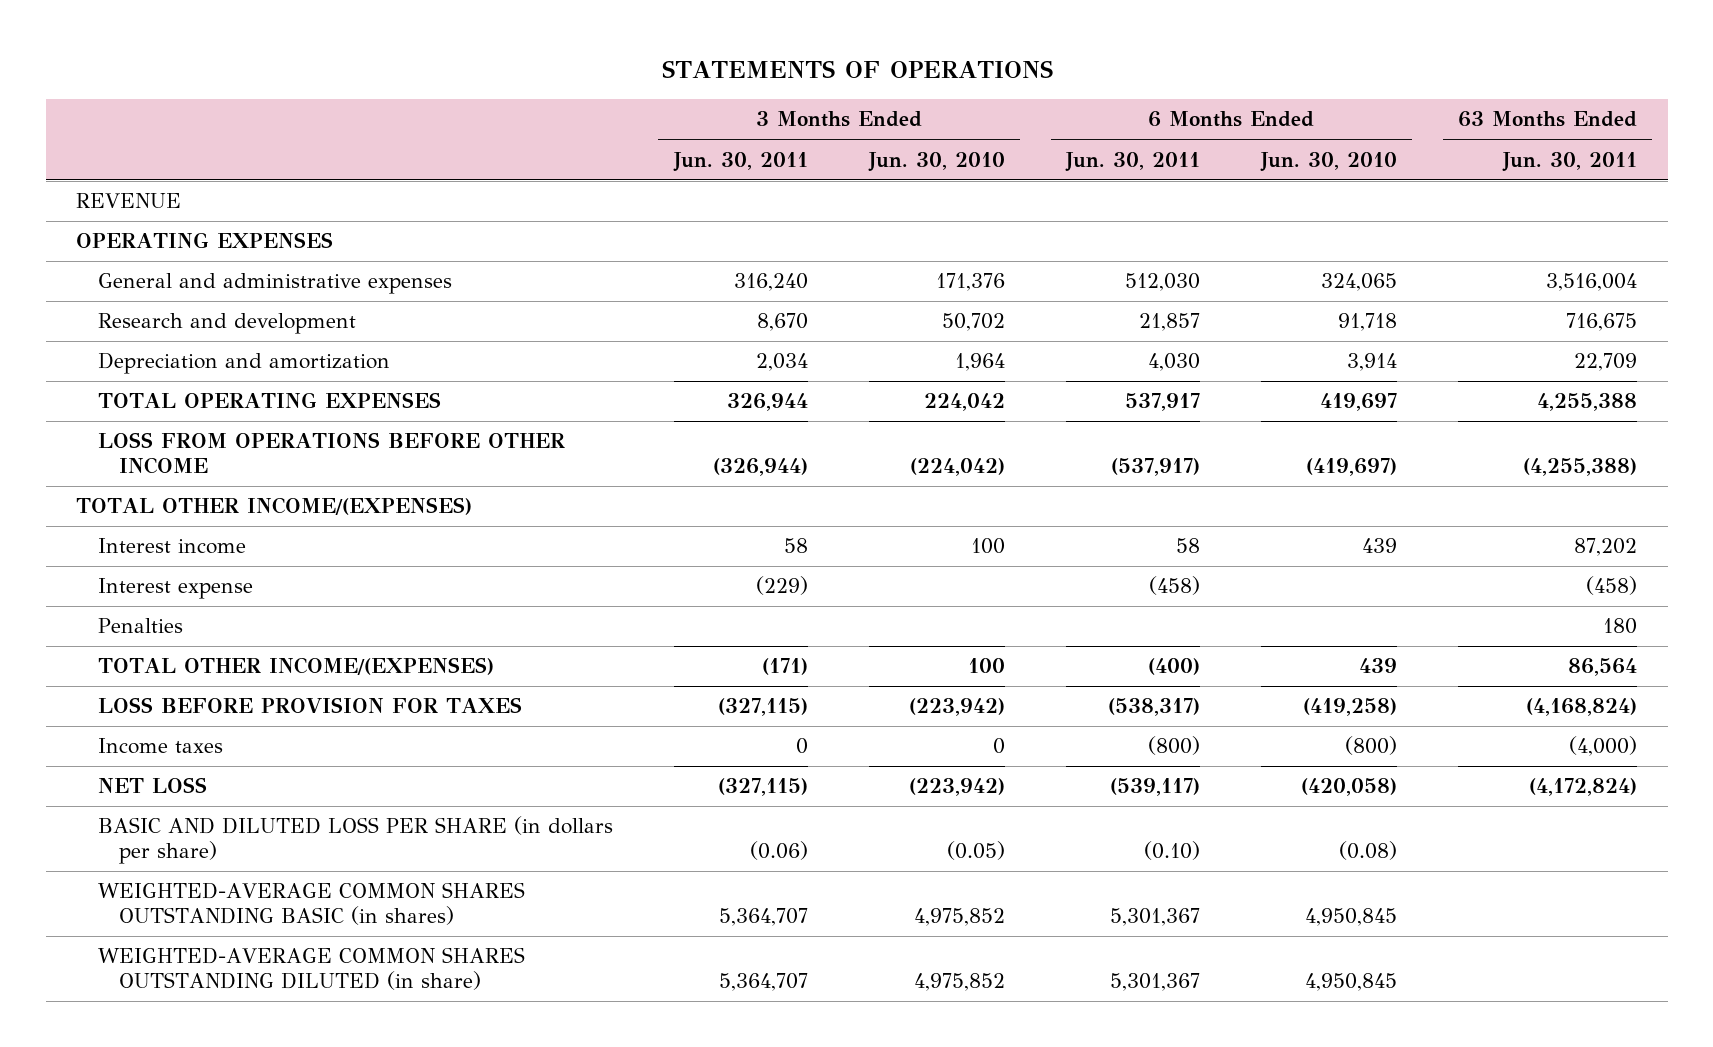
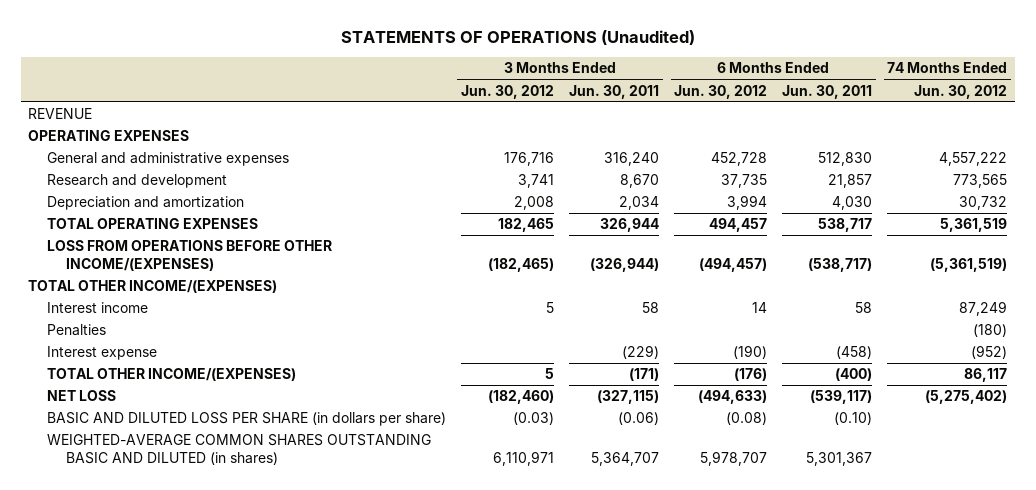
- STATEMENTS OF OPERATIONS
+ STATEMENTS OF OPERATIONS (Unaudited)
- | 3 Months Ended Jun. 30, 2011 | 3 Months Ended Jun. 30, 2010 | 6 Months Ended Jun. 30, 2011 | 6 Months Ended Jun. 30, 2010 | 63 Months Ended Jun. 30, 2011
+ | 3 Months Ended Jun. 30, 2012 | 3 Months Ended Jun. 30, 2011 | 6 Months Ended Jun. 30, 2012 | 6 Months Ended Jun. 30, 2011 | 74 Months Ended Jun. 30, 2012
- General and administrative expenses | 316,240 | 171,376 | 512,030 | 324,065 | 3,516,004
+ General and administrative expenses | 176,716 | 316,240 | 452,728 | 512,830 | 4,557,222
- TOTAL OPERATING EXPENSES | 326,944 | 224,042 | 537,917 | 419,697 | 4,255,388
- LOSS FROM OPERATIONS BEFORE OTHER INCOME | (326,944) | (224,042) | (537,917) | (419,697) | (4,255,388)
+ TOTAL OPERATING EXPENSES | 182,465 | 326,944 | 494,457 | 538,717 | 5,361,519
+ LOSS FROM OPERATIONS BEFORE OTHER INCOME/(EXPENSES) | (182,465) | (326,944) | (494,457) | (538,717) | (5,361,519)
moved down: Interest expense | | (229) | (190) | (458) | (952)
- LOSS BEFORE PROVISION FOR TAXES | (327,115) | (223,942) | (538,317) | (419,258) | (4,168,824)
- Income taxes | 0 | 0 | (800) | (800) | (4,000)
- WEIGHTED-AVERAGE COMMON SHARES OUTSTANDING BASIC (in shares) | 5,364,707 | 4,975,852 | 5,301,367 | 4,950,845 |
- WEIGHTED-AVERAGE COMMON SHARES OUTSTANDING DILUTED (in share) | 5,364,707 | 4,975,852 | 5,301,367 | 4,950,845 |
+ WEIGHTED-AVERAGE COMMON SHARES OUTSTANDING BASIC AND DILUTED (in shares) | 6,110,971 | 5,364,707 | 5,978,707 | 5,301,367 |

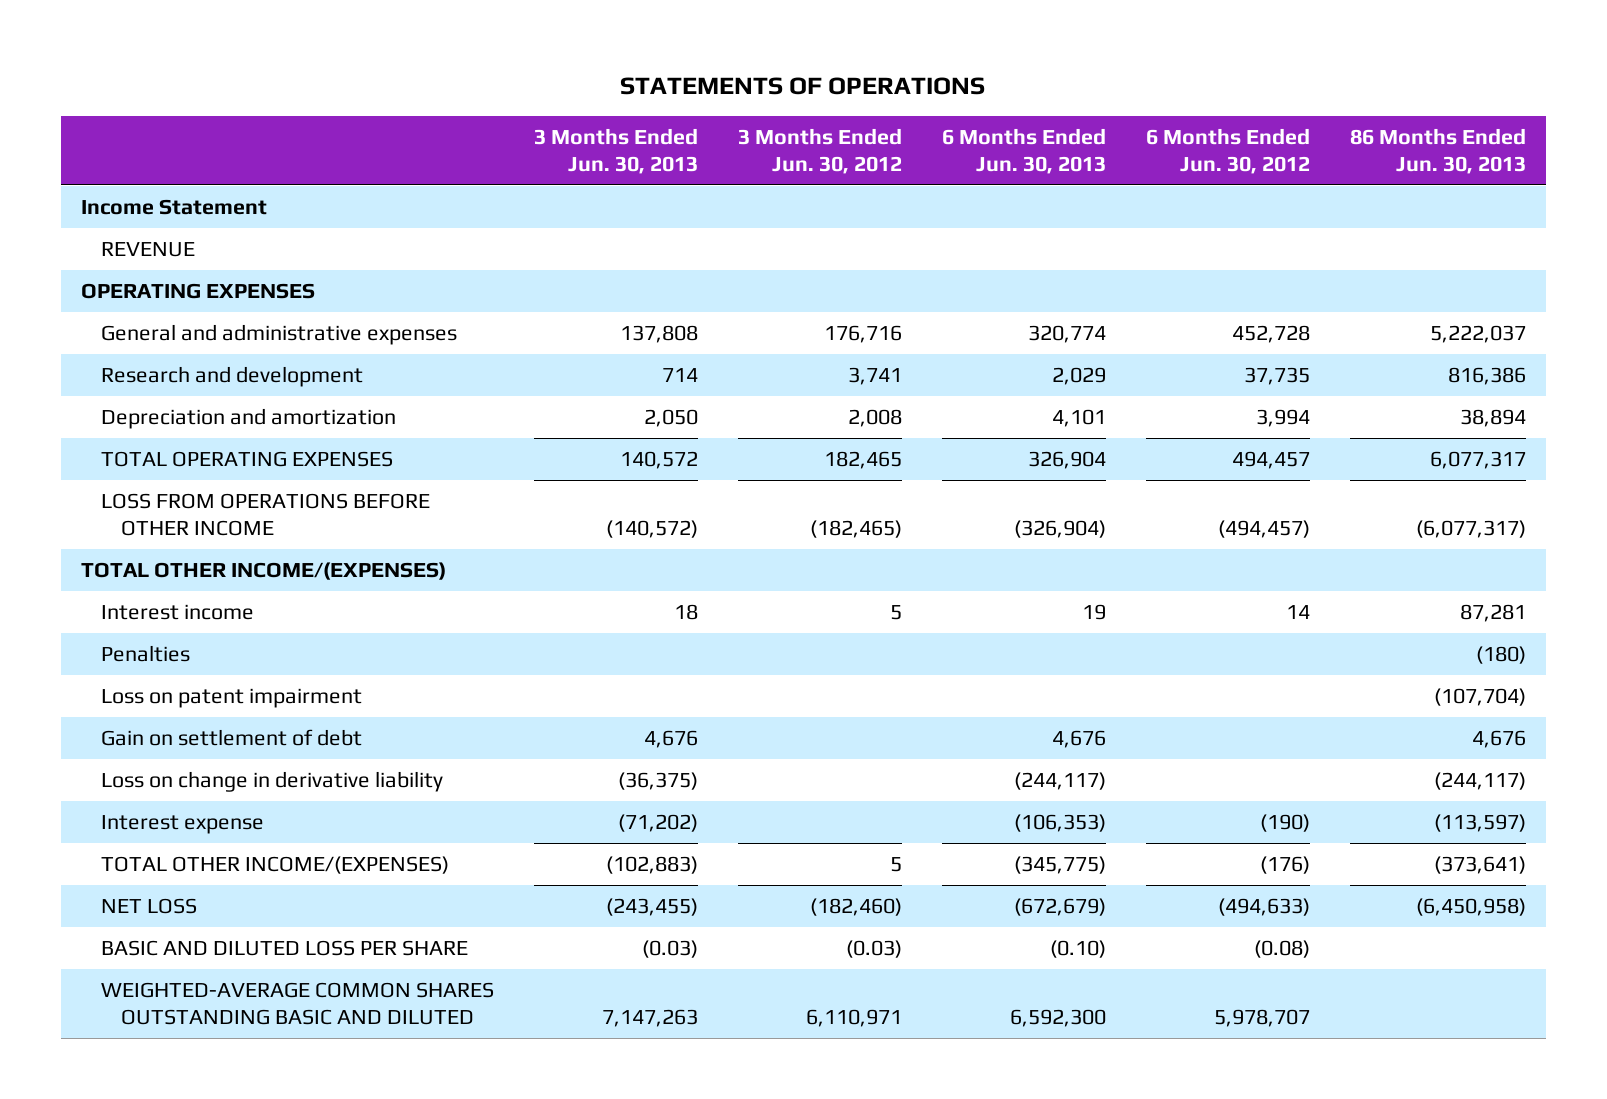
- STATEMENTS OF OPERATIONS (Unaudited)
+ STATEMENTS OF OPERATIONS
- | 3 Months Ended Jun. 30, 2012 | 3 Months Ended Jun. 30, 2011 | 6 Months Ended Jun. 30, 2012 | 6 Months Ended Jun. 30, 2011 | 74 Months Ended Jun. 30, 2012
+ | 3 Months Ended Jun. 30, 2013 | 3 Months Ended Jun. 30, 2012 | 6 Months Ended Jun. 30, 2013 | 6 Months Ended Jun. 30, 2012 | 86 Months Ended Jun. 30, 2013
+ Income Statement
- LOSS FROM OPERATIONS BEFORE OTHER INCOME/(EXPENSES) | (182,465) | (326,944) | (494,457) | (538,717) | (5,361,519)
+ LOSS FROM OPERATIONS BEFORE OTHER INCOME | (140,572) | (182,465) | (326,904) | (494,457) | (6,077,317)
+ Loss on patent impairment | | | | | (107,704)
+ Gain on settlement of debt | 4,676 | | 4,676 | | 4,676
+ Loss on change in derivative liability | (36,375) | | (244,117) | | (244,117)
- BASIC AND DILUTED LOSS PER SHARE (in dollars per share) | (0.03) | (0.06) | (0.08) | (0.10) |
- WEIGHTED-AVERAGE COMMON SHARES OUTSTANDING BASIC AND DILUTED (in shares) | 6,110,971 | 5,364,707 | 5,978,707 | 5,301,367 |
+ BASIC AND DILUTED LOSS PER SHARE | (0.03) | (0.03) | (0.10) | (0.08) |
+ WEIGHTED-AVERAGE COMMON SHARES OUTSTANDING BASIC AND DILUTED | 7,147,263 | 6,110,971 | 6,592,300 | 5,978,707 |

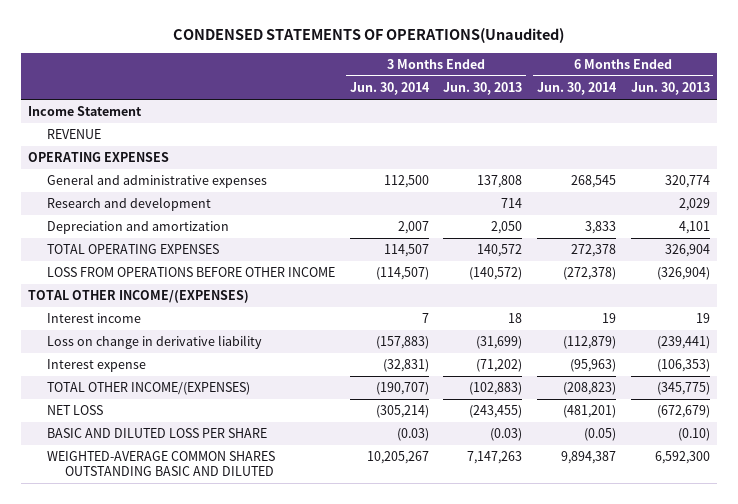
- STATEMENTS OF OPERATIONS
+ CONDENSED STATEMENTS OF OPERATIONS(Unaudited)
- | 3 Months Ended Jun. 30, 2013 | 3 Months Ended Jun. 30, 2012 | 6 Months Ended Jun. 30, 2013 | 6 Months Ended Jun. 30, 2012 | 86 Months Ended Jun. 30, 2013
+ | 3 Months Ended Jun. 30, 2014 | 3 Months Ended Jun. 30, 2013 | 6 Months Ended Jun. 30, 2014 | 6 Months Ended Jun. 30, 2013
- Penalties | | | | | (180)
- Loss on patent impairment | | | | | (107,704)
- Gain on settlement of debt | 4,676 | | 4,676 | | 4,676
- Loss on change in derivative liability | (36,375) | | (244,117) | | (244,117)
+ Loss on change in derivative liability | (157,883) | (31,699) | (112,879) | (239,441)

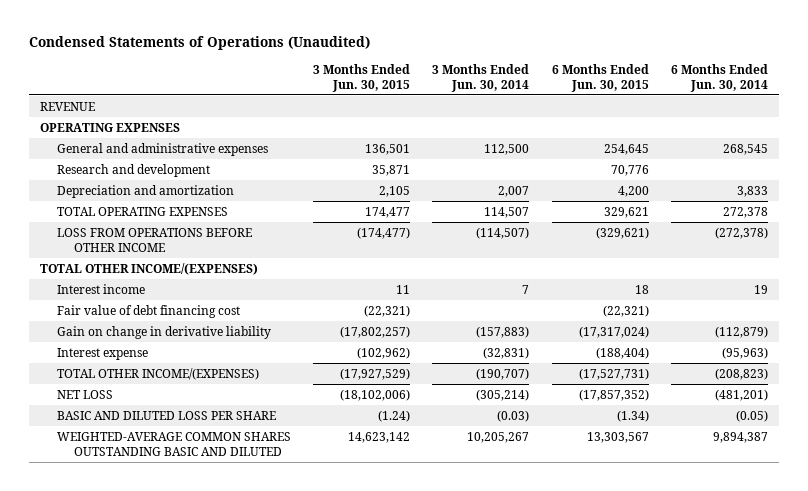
- CONDENSED STATEMENTS OF OPERATIONS(Unaudited)
+ Condensed Statements of Operations (Unaudited)
- | 3 Months Ended Jun. 30, 2014 | 3 Months Ended Jun. 30, 2013 | 6 Months Ended Jun. 30, 2014 | 6 Months Ended Jun. 30, 2013
+ | 3 Months Ended Jun. 30, 2015 | 3 Months Ended Jun. 30, 2014 | 6 Months Ended Jun. 30, 2015 | 6 Months Ended Jun. 30, 2014
- Income Statement
- Loss on change in derivative liability | (157,883) | (31,699) | (112,879) | (239,441)
+ Fair value of debt financing cost | (22,321) | | (22,321) |
+ Gain on change in derivative liability | (17,802,257) | (157,883) | (17,317,024) | (112,879)

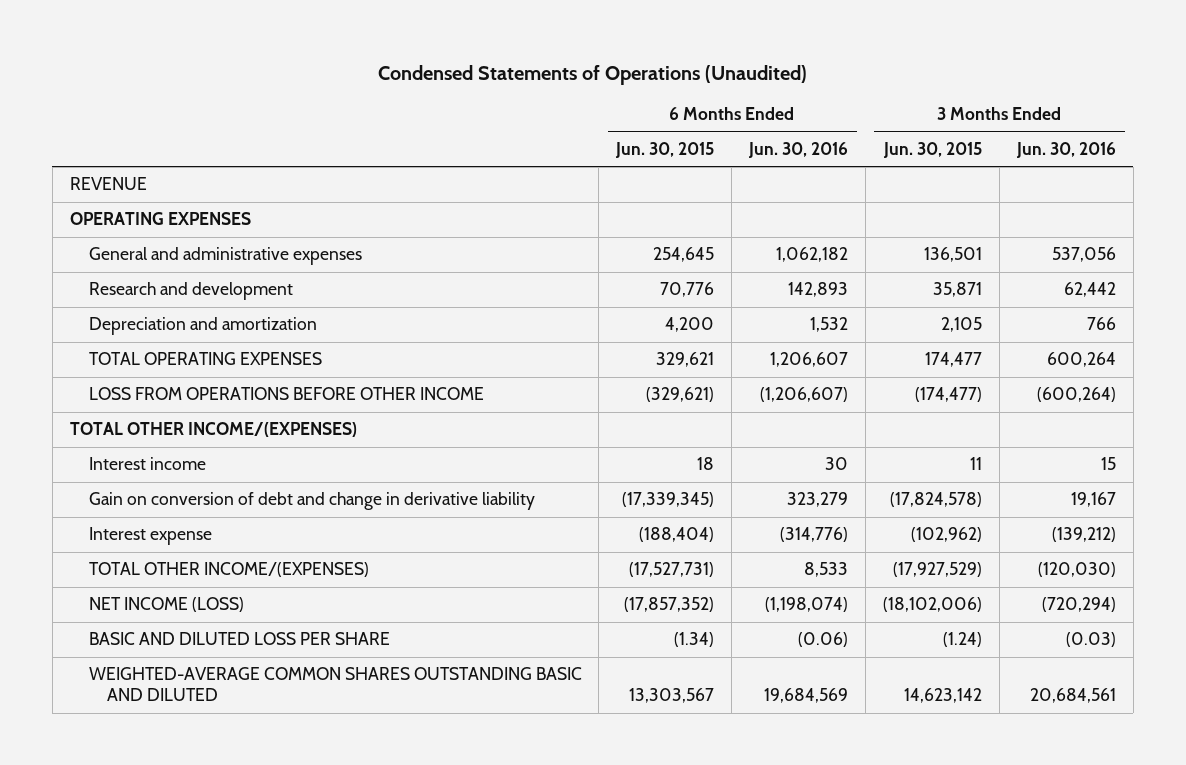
- | 3 Months Ended Jun. 30, 2015 | 3 Months Ended Jun. 30, 2014 | 6 Months Ended Jun. 30, 2015 | 6 Months Ended Jun. 30, 2014
+ | 6 Months Ended Jun. 30, 2015 | 6 Months Ended Jun. 30, 2016 | 3 Months Ended Jun. 30, 2015 | 3 Months Ended Jun. 30, 2016
- Fair value of debt financing cost | (22,321) | | (22,321) |
- Gain on change in derivative liability | (17,802,257) | (157,883) | (17,317,024) | (112,879)
+ Gain on conversion of debt and change in derivative liability | (17,339,345) | 323,279 | (17,824,578) | 19,167
- NET LOSS | (18,102,006) | (305,214) | (17,857,352) | (481,201)
+ NET INCOME (LOSS) | (17,857,352) | (1,198,074) | (18,102,006) | (720,294)

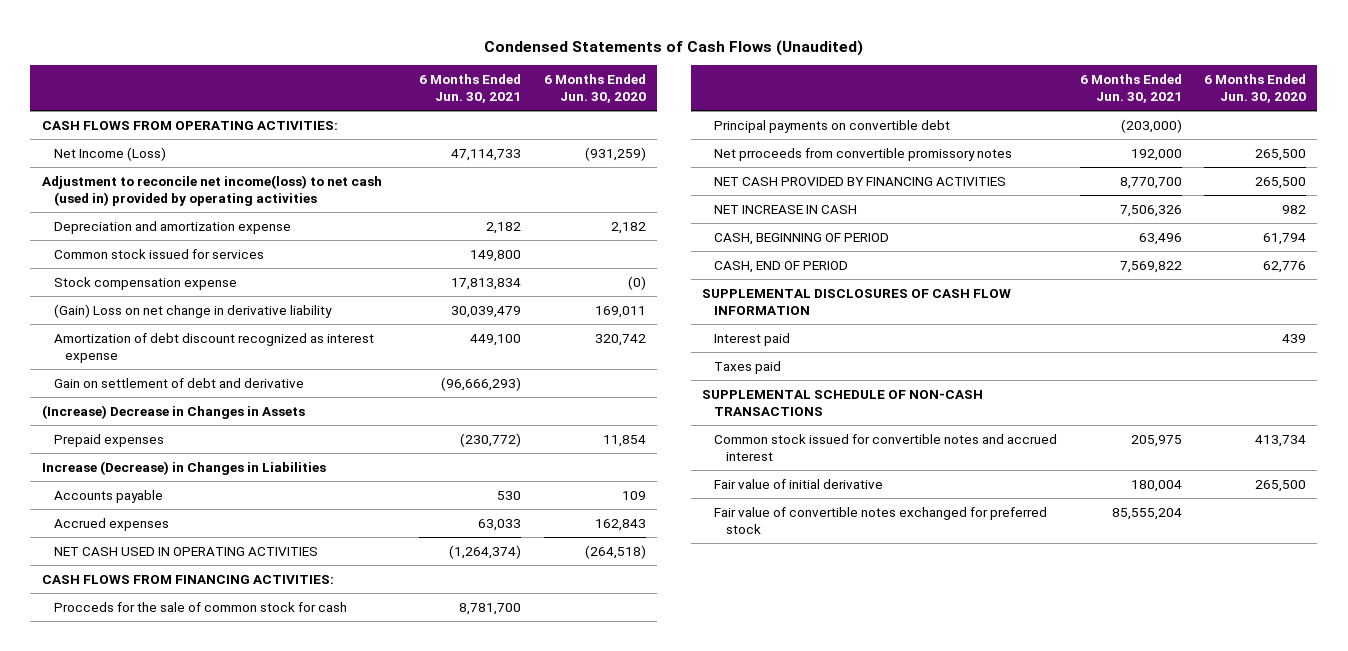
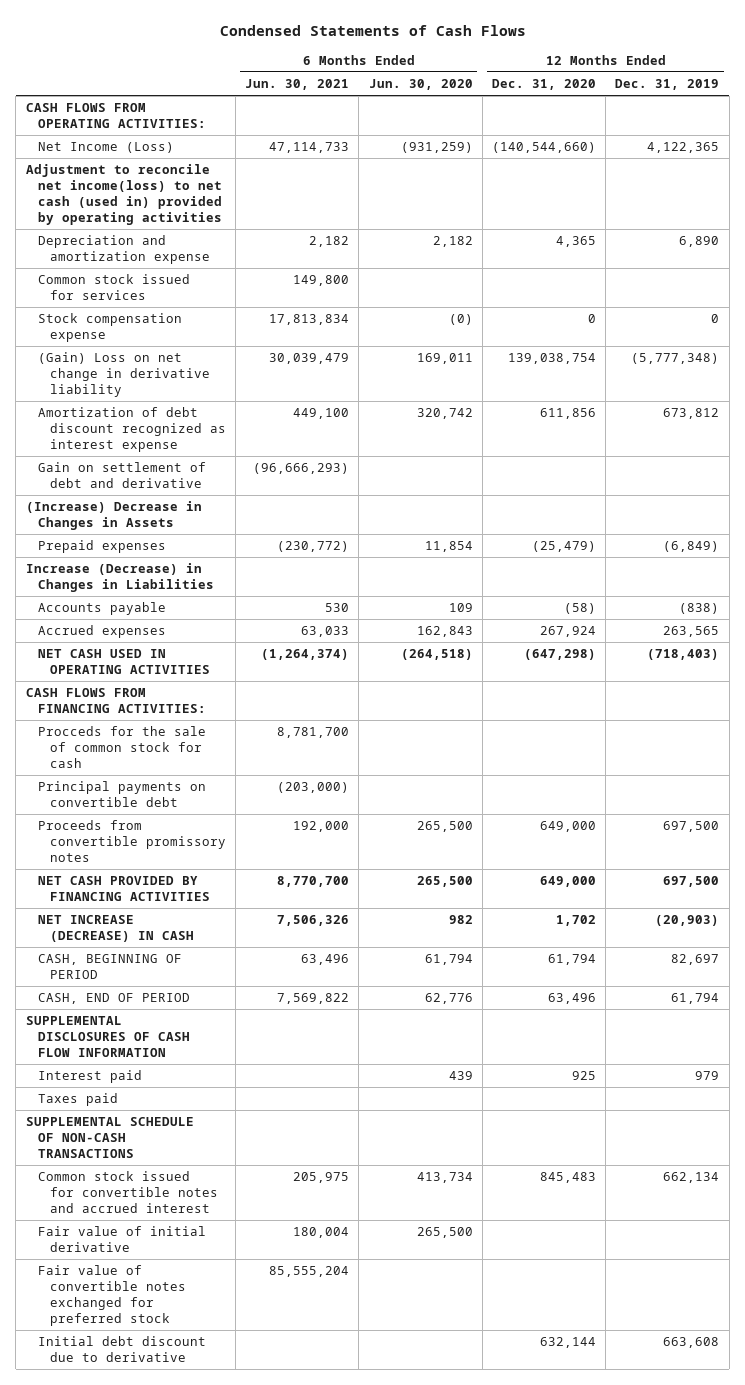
- Condensed Statements of Cash Flows (Unaudited)
+ Condensed Statements of Cash Flows
- | 6 Months Ended Jun. 30, 2021 | 6 Months Ended Jun. 30, 2020
+ | 6 Months Ended Jun. 30, 2021 | 6 Months Ended Jun. 30, 2020 | 12 Months Ended Dec. 31, 2020 | 12 Months Ended Dec. 31, 2019
- Net prroceeds from convertible promissory notes | 192,000 | 265,500
+ Proceeds from convertible promissory notes | 192,000 | 265,500 | 649,000 | 697,500
- NET INCREASE IN CASH | 7,506,326 | 982
+ NET INCREASE (DECREASE) IN CASH | 7,506,326 | 982 | 1,702 | (20,903)
+ Initial debt discount due to derivative | | | 632,144 | 663,608

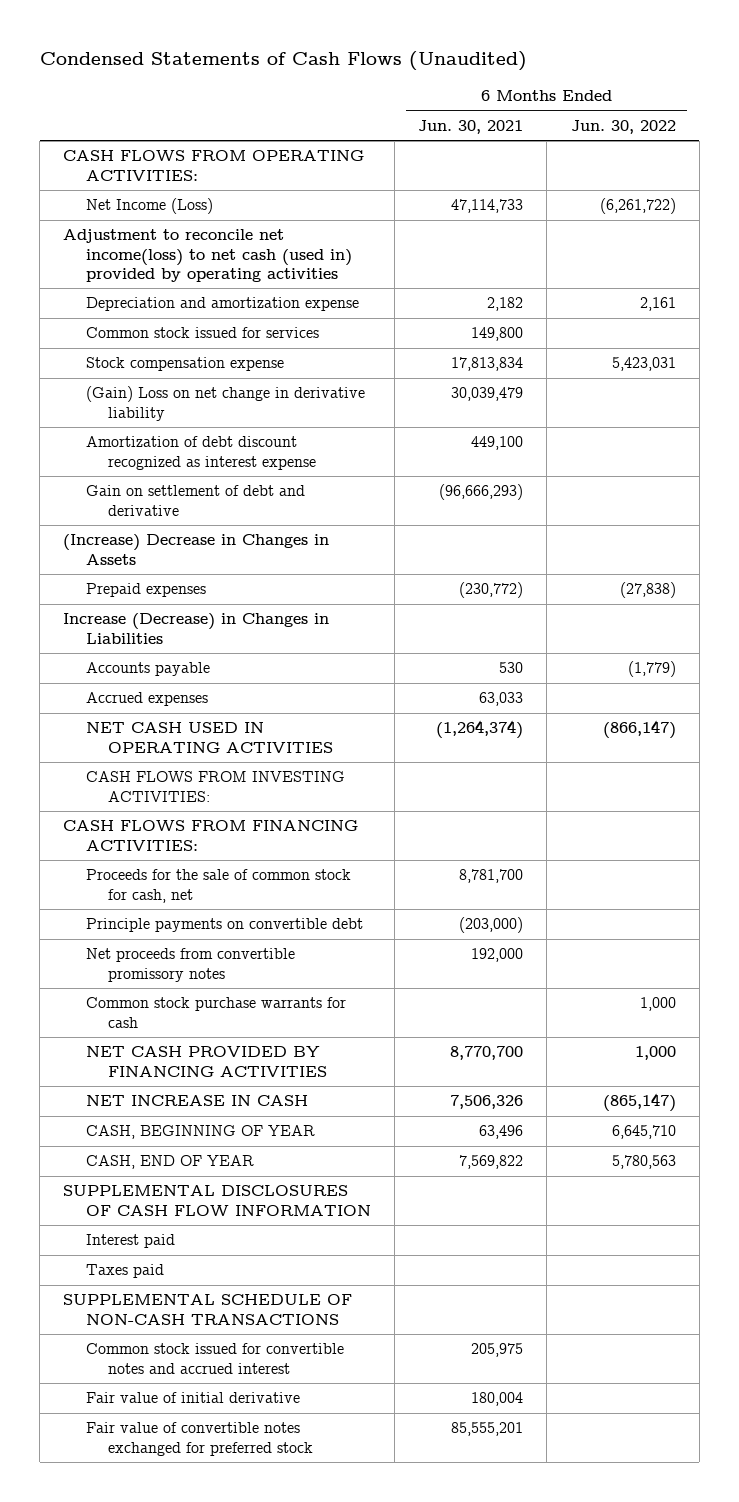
- Condensed Statements of Cash Flows
+ Condensed Statements of Cash Flows (Unaudited)
- | 6 Months Ended Jun. 30, 2021 | 6 Months Ended Jun. 30, 2020 | 12 Months Ended Dec. 31, 2020 | 12 Months Ended Dec. 31, 2019
+ | 6 Months Ended Jun. 30, 2021 | 6 Months Ended Jun. 30, 2022
+ CASH FLOWS FROM INVESTING ACTIVITIES:
- Procceds for the sale of common stock for cash | 8,781,700 | | |
- Principal payments on convertible debt | (203,000) | | |
- Proceeds from convertible promissory notes | 192,000 | 265,500 | 649,000 | 697,500
+ Proceeds for the sale of common stock for cash, net | 8,781,700 |
+ Principle payments on convertible debt | (203,000) |
+ Net proceeds from convertible promissory notes | 192,000 |
+ Common stock purchase warrants for cash | | 1,000
- NET INCREASE (DECREASE) IN CASH | 7,506,326 | 982 | 1,702 | (20,903)
- CASH, BEGINNING OF PERIOD | 63,496 | 61,794 | 61,794 | 82,697
- CASH, END OF PERIOD | 7,569,822 | 62,776 | 63,496 | 61,794
+ NET INCREASE IN CASH | 7,506,326 | (865,147)
+ CASH, BEGINNING OF YEAR | 63,496 | 6,645,710
+ CASH, END OF YEAR | 7,569,822 | 5,780,563
- Fair value of convertible notes exchanged for preferred stock | 85,555,204 | | |
- Initial debt discount due to derivative | | | 632,144 | 663,608
+ Fair value of convertible notes exchanged for preferred stock | 85,555,201 |

